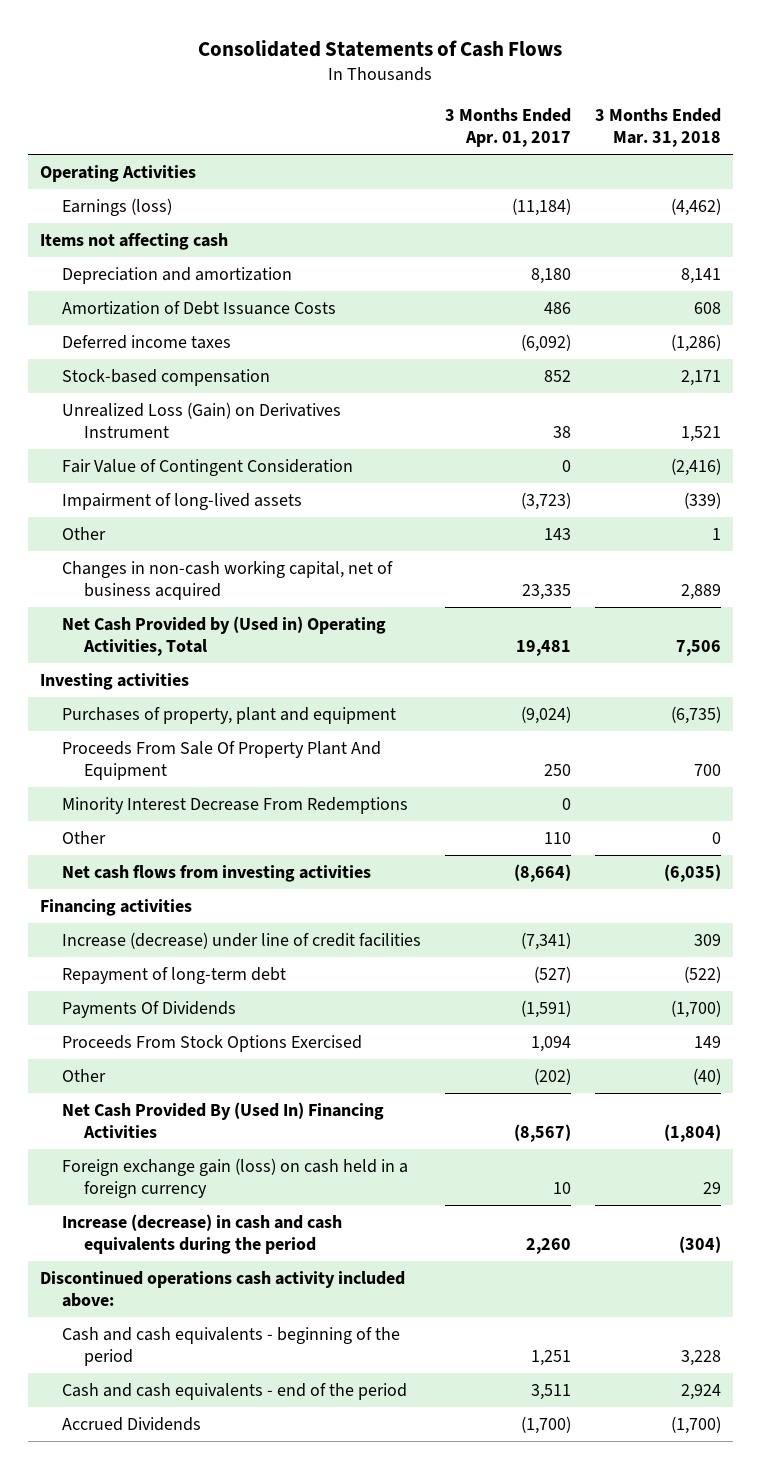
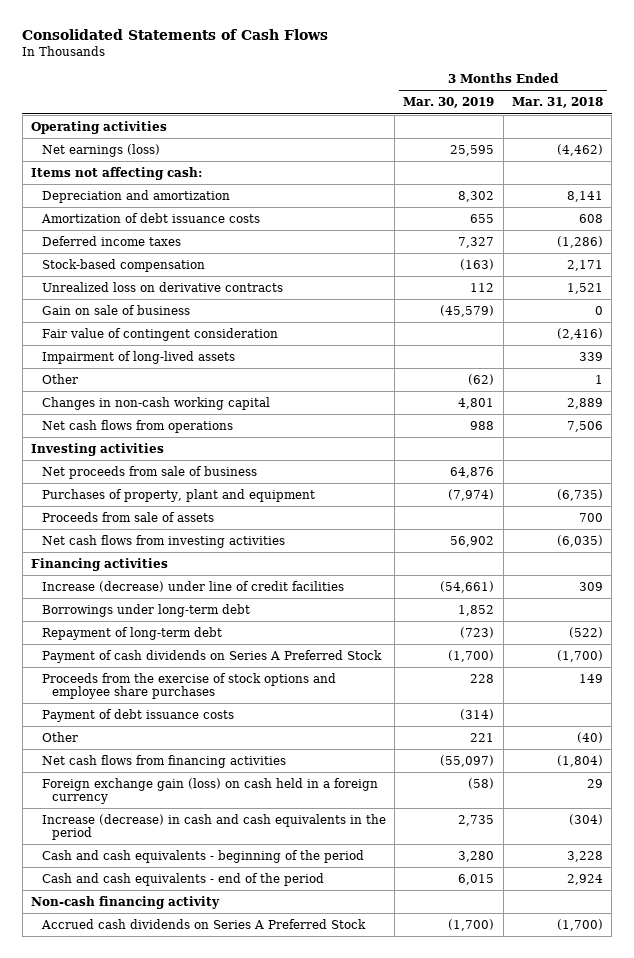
- | 3 Months Ended Apr. 01, 2017 | 3 Months Ended Mar. 31, 2018
+ | 3 Months Ended Mar. 30, 2019 | 3 Months Ended Mar. 31, 2018
- Operating Activities
- Earnings (loss) | (11,184) | (4,462)
- Items not affecting cash
+ Operating activities
+ Net earnings (loss) | 25,595 | (4,462)
+ Items not affecting cash:
- Amortization of Debt Issuance Costs | 486 | 608
+ Amortization of debt issuance costs | 655 | 608
- Unrealized Loss (Gain) on Derivatives Instrument | 38 | 1,521
- Fair Value of Contingent Consideration | 0 | (2,416)
- Impairment of long-lived assets | (3,723) | (339)
+ Unrealized loss on derivative contracts | 112 | 1,521
+ Gain on sale of business | (45,579) | 0
+ Fair value of contingent consideration | | (2,416)
+ Impairment of long-lived assets | | 339
- Changes in non-cash working capital, net of business acquired | 23,335 | 2,889
- Net Cash Provided by (Used in) Operating Activities, Total | 19,481 | 7,506
+ Changes in non-cash working capital | 4,801 | 2,889
+ Net cash flows from operations | 988 | 7,506
+ Net proceeds from sale of business | 64,876 |
- Proceeds From Sale Of Property Plant And Equipment | 250 | 700
- Minority Interest Decrease From Redemptions | 0 |
- Other | 110 | 0
+ Proceeds from sale of assets | | 700
+ Borrowings under long-term debt | 1,852 |
- Payments Of Dividends | (1,591) | (1,700)
- Proceeds From Stock Options Exercised | 1,094 | 149
+ Payment of cash dividends on Series A Preferred Stock | (1,700) | (1,700)
+ Proceeds from the exercise of stock options and employee share purchases | 228 | 149
+ Payment of debt issuance costs | (314) |
- Net Cash Provided By (Used In) Financing Activities | (8,567) | (1,804)
+ Net cash flows from financing activities | (55,097) | (1,804)
- Increase (decrease) in cash and cash equivalents during the period | 2,260 | (304)
- Discontinued operations cash activity included above:
+ Increase (decrease) in cash and cash equivalents in the period | 2,735 | (304)
- Accrued Dividends | (1,700) | (1,700)
+ Non-cash financing activity
+ Accrued cash dividends on Series A Preferred Stock | (1,700) | (1,700)

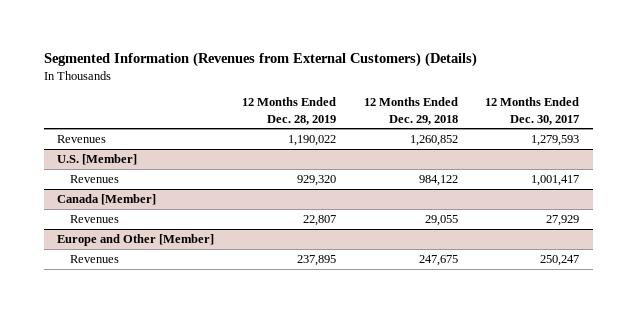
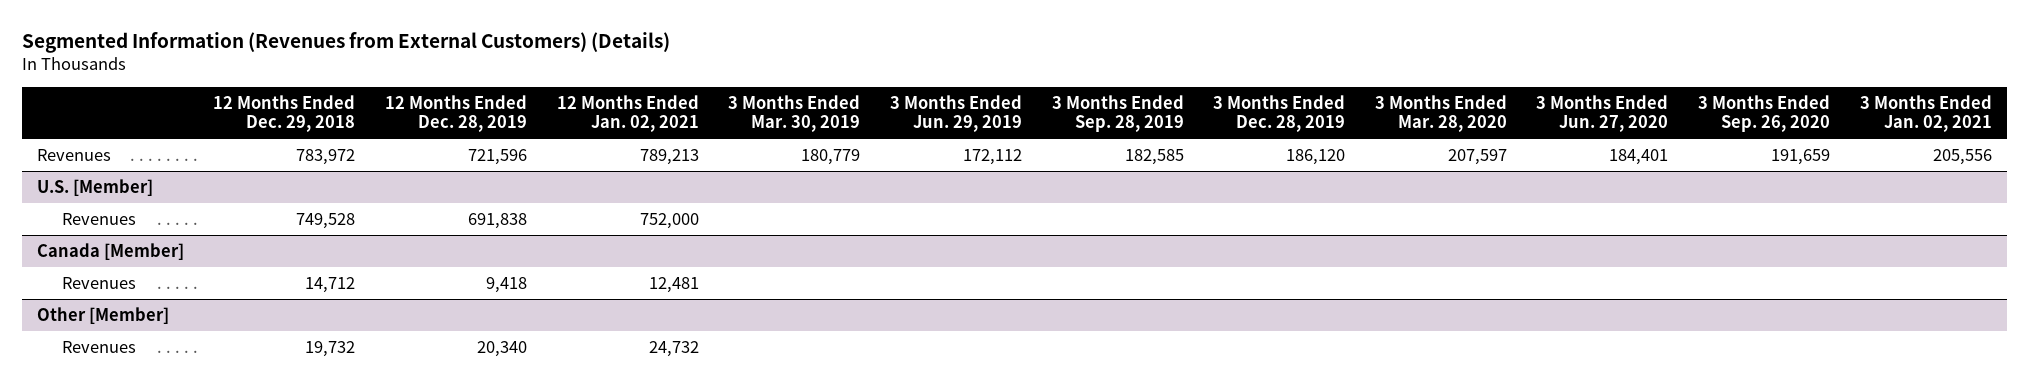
- | 12 Months Ended Dec. 28, 2019 | 12 Months Ended Dec. 29, 2018 | 12 Months Ended Dec. 30, 2017
+ | 12 Months Ended Dec. 29, 2018 | 12 Months Ended Dec. 28, 2019 | 12 Months Ended Jan. 02, 2021 | 3 Months Ended Mar. 30, 2019 | 3 Months Ended Jun. 29, 2019 | 3 Months Ended Sep. 28, 2019 | 3 Months Ended Dec. 28, 2019 | 3 Months Ended Mar. 28, 2020 | 3 Months Ended Jun. 27, 2020 | 3 Months Ended Sep. 26, 2020 | 3 Months Ended Jan. 02, 2021
- Revenues | 1,190,022 | 1,260,852 | 1,279,593
+ Revenues | 783,972 | 721,596 | 789,213 | 180,779 | 172,112 | 182,585 | 186,120 | 207,597 | 184,401 | 191,659 | 205,556
@ U.S. [Member]
- Revenues | 929,320 | 984,122 | 1,001,417
+ Revenues | 749,528 | 691,838 | 752,000 | | | | | | | |
@ Canada [Member]
- Revenues | 22,807 | 29,055 | 27,929
- Europe and Other [Member]
- Revenues | 237,895 | 247,675 | 250,247
@ Canada [Member]
+ Revenues | 14,712 | 9,418 | 12,481 | | | | | | | |
+ Other [Member]
+ Revenues | 19,732 | 20,340 | 24,732 | | | | | | | |

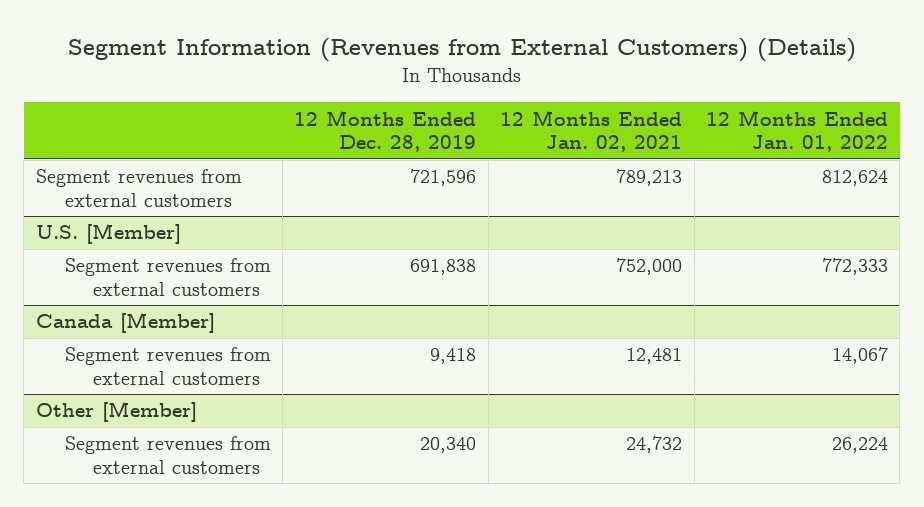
- Segmented Information (Revenues from External Customers) (Details)
+ Segment Information (Revenues from External Customers) (Details)
- | 12 Months Ended Dec. 29, 2018 | 12 Months Ended Dec. 28, 2019 | 12 Months Ended Jan. 02, 2021 | 3 Months Ended Mar. 30, 2019 | 3 Months Ended Jun. 29, 2019 | 3 Months Ended Sep. 28, 2019 | 3 Months Ended Dec. 28, 2019 | 3 Months Ended Mar. 28, 2020 | 3 Months Ended Jun. 27, 2020 | 3 Months Ended Sep. 26, 2020 | 3 Months Ended Jan. 02, 2021
+ | 12 Months Ended Dec. 28, 2019 | 12 Months Ended Jan. 02, 2021 | 12 Months Ended Jan. 01, 2022
- Revenues | 783,972 | 721,596 | 789,213 | 180,779 | 172,112 | 182,585 | 186,120 | 207,597 | 184,401 | 191,659 | 205,556
+ Segment revenues from external customers | 721,596 | 789,213 | 812,624
@ U.S. [Member]
- Revenues | 749,528 | 691,838 | 752,000 | | | | | | | |
+ Segment revenues from external customers | 691,838 | 752,000 | 772,333
@ Canada [Member]
- Revenues | 14,712 | 9,418 | 12,481 | | | | | | | |
+ Segment revenues from external customers | 9,418 | 12,481 | 14,067
@ Other [Member]
- Revenues | 19,732 | 20,340 | 24,732 | | | | | | | |
+ Segment revenues from external customers | 20,340 | 24,732 | 26,224

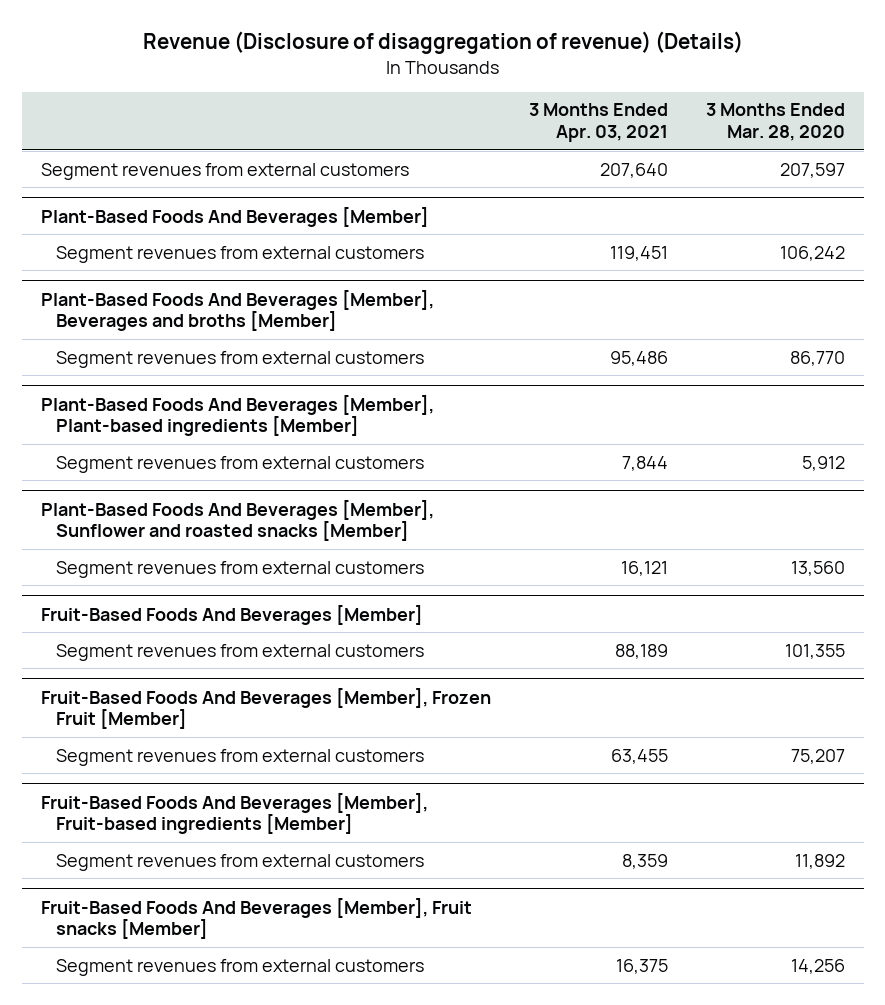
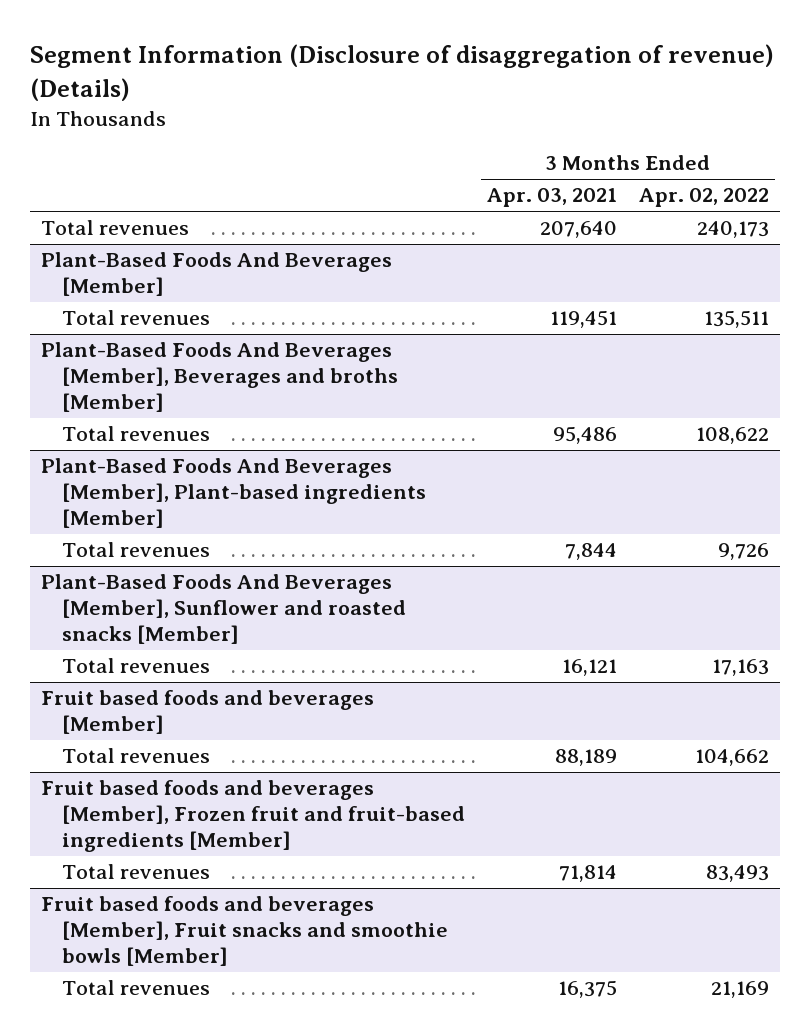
- Revenue (Disclosure of disaggregation of revenue) (Details)
+ Segment Information (Disclosure of disaggregation of revenue) (Details)
- | 3 Months Ended Apr. 03, 2021 | 3 Months Ended Mar. 28, 2020
+ | 3 Months Ended Apr. 03, 2021 | 3 Months Ended Apr. 02, 2022
- Segment revenues from external customers | 207,640 | 207,597
+ Total revenues | 207,640 | 240,173
@ Plant-Based Foods And Beverages [Member]
- Segment revenues from external customers | 119,451 | 106,242
+ Total revenues | 119,451 | 135,511
@ Plant-Based Foods And Beverages [Member], Beverages and broths [Member]
- Segment revenues from external customers | 95,486 | 86,770
+ Total revenues | 95,486 | 108,622
@ Plant-Based Foods And Beverages [Member], Plant-based ingredients [Member]
- Segment revenues from external customers | 7,844 | 5,912
+ Total revenues | 7,844 | 9,726
@ Plant-Based Foods And Beverages [Member], Sunflower and roasted snacks [Member]
- Segment revenues from external customers | 16,121 | 13,560
- Fruit-Based Foods And Beverages [Member]
- Segment revenues from external customers | 88,189 | 101,355
- Fruit-Based Foods And Beverages [Member], Frozen Fruit [Member]
- Segment revenues from external customers | 63,455 | 75,207
- Fruit-Based Foods And Beverages [Member], Fruit-based ingredients [Member]
- Segment revenues from external customers | 8,359 | 11,892
- Fruit-Based Foods And Beverages [Member], Fruit snacks [Member]
- Segment revenues from external customers | 16,375 | 14,256
@ Plant-Based Foods And Beverages [Member], Sunflower and roasted snacks [Member]
+ Total revenues | 16,121 | 17,163
+ Fruit based foods and beverages [Member]
+ Total revenues | 88,189 | 104,662
+ Fruit based foods and beverages [Member], Frozen fruit and fruit-based ingredients [Member]
+ Total revenues | 71,814 | 83,493
+ Fruit based foods and beverages [Member], Fruit snacks and smoothie bowls [Member]
+ Total revenues | 16,375 | 21,169

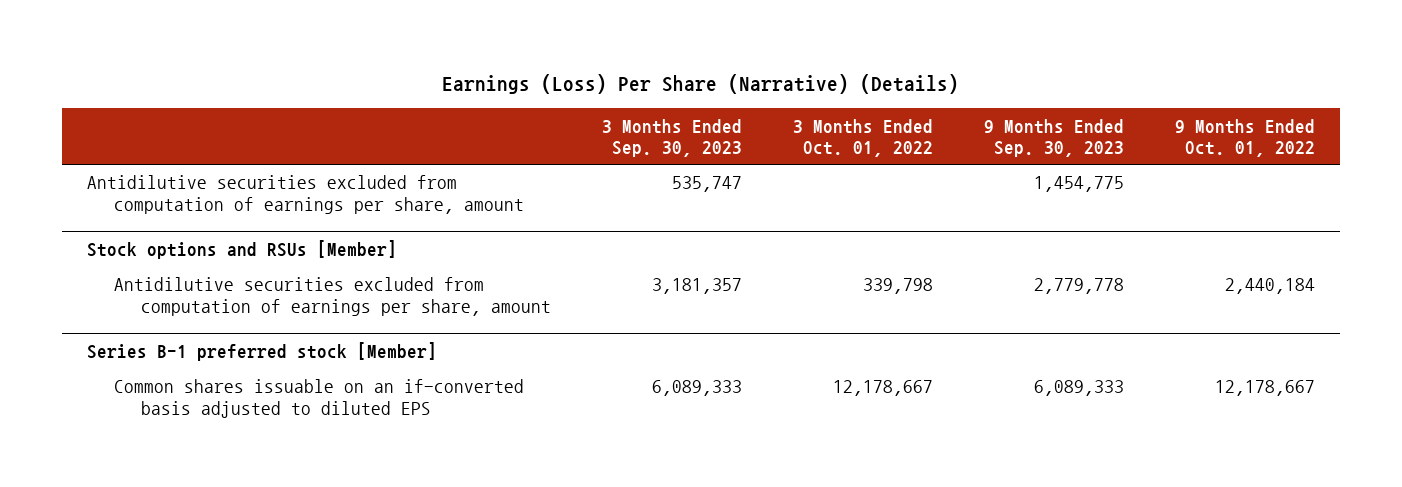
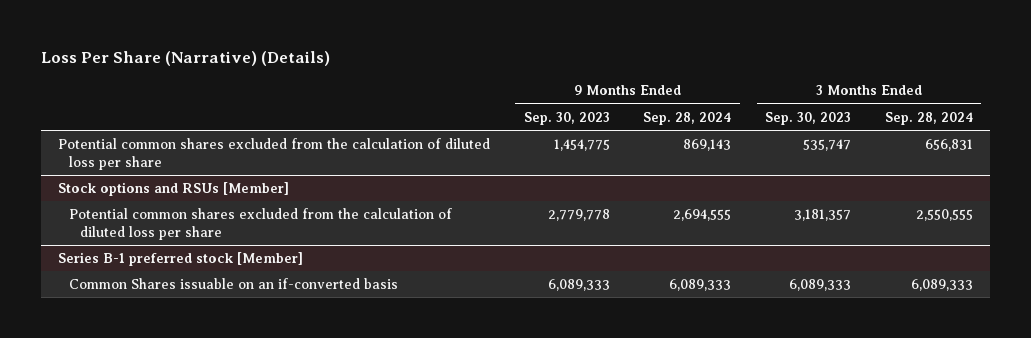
- Earnings (Loss) Per Share (Narrative) (Details)
+ Loss Per Share (Narrative) (Details)
- | 3 Months Ended Sep. 30, 2023 | 3 Months Ended Oct. 01, 2022 | 9 Months Ended Sep. 30, 2023 | 9 Months Ended Oct. 01, 2022
+ | 9 Months Ended Sep. 30, 2023 | 9 Months Ended Sep. 28, 2024 | 3 Months Ended Sep. 30, 2023 | 3 Months Ended Sep. 28, 2024
- Antidilutive securities excluded from computation of earnings per share, amount | 535,747 | | 1,454,775 |
+ Potential common shares excluded from the calculation of diluted loss per share | 1,454,775 | 869,143 | 535,747 | 656,831
@ Stock options and RSUs [Member]
- Antidilutive securities excluded from computation of earnings per share, amount | 3,181,357 | 339,798 | 2,779,778 | 2,440,184
+ Potential common shares excluded from the calculation of diluted loss per share | 2,779,778 | 2,694,555 | 3,181,357 | 2,550,555
@ Series B-1 preferred stock [Member]
- Common shares issuable on an if-converted basis adjusted to diluted EPS | 6,089,333 | 12,178,667 | 6,089,333 | 12,178,667
+ Common Shares issuable on an if-converted basis | 6,089,333 | 6,089,333 | 6,089,333 | 6,089,333

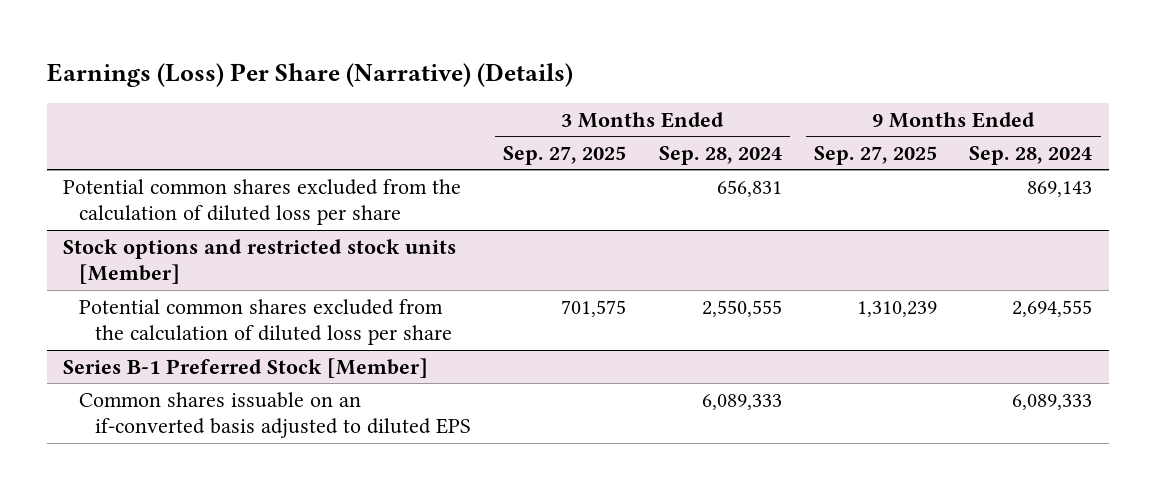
- Loss Per Share (Narrative) (Details)
+ Earnings (Loss) Per Share (Narrative) (Details)
- | 9 Months Ended Sep. 30, 2023 | 9 Months Ended Sep. 28, 2024 | 3 Months Ended Sep. 30, 2023 | 3 Months Ended Sep. 28, 2024
+ | 3 Months Ended Sep. 27, 2025 | 3 Months Ended Sep. 28, 2024 | 9 Months Ended Sep. 27, 2025 | 9 Months Ended Sep. 28, 2024
- Stock options and RSUs [Member]
+ Stock options and restricted stock units [Member]
- Series B-1 preferred stock [Member]
- Common Shares issuable on an if-converted basis | 6,089,333 | 6,089,333 | 6,089,333 | 6,089,333
+ Series B-1 Preferred Stock [Member]
+ Common shares issuable on an if-converted basis adjusted to diluted EPS | | 6,089,333 | | 6,089,333

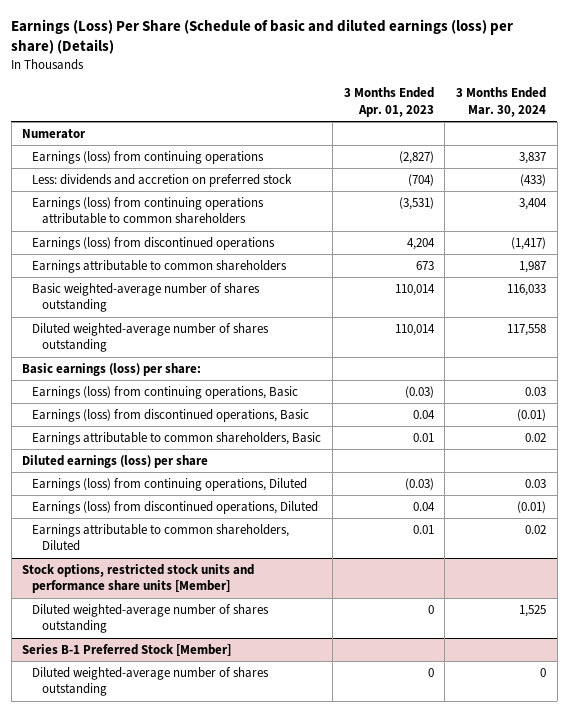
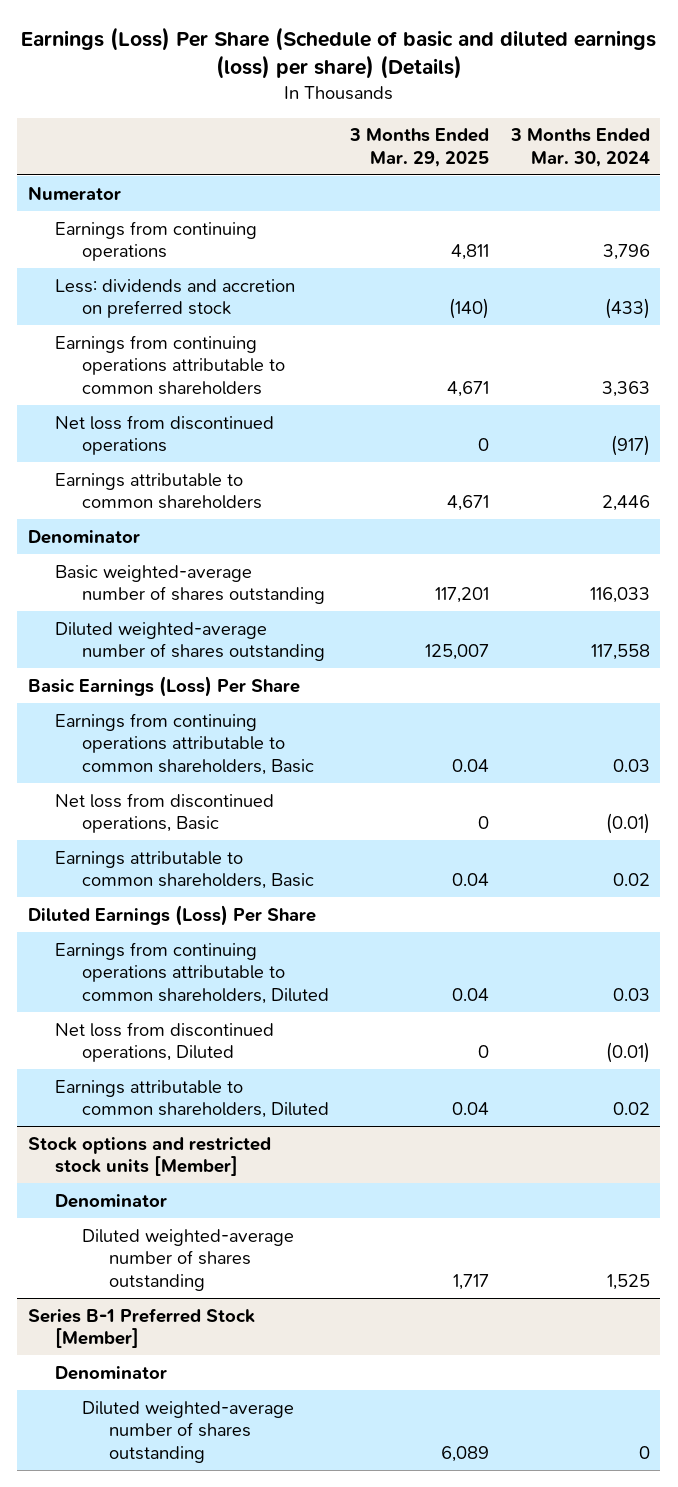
- | 3 Months Ended Apr. 01, 2023 | 3 Months Ended Mar. 30, 2024
+ | 3 Months Ended Mar. 29, 2025 | 3 Months Ended Mar. 30, 2024
- Earnings (loss) from continuing operations | (2,827) | 3,837
+ Earnings from continuing operations | 4,811 | 3,796
- Earnings (loss) from continuing operations attributable to common shareholders | (3,531) | 3,404
- Earnings (loss) from discontinued operations | 4,204 | (1,417)
- Earnings attributable to common shareholders | 673 | 1,987
+ Earnings from continuing operations attributable to common shareholders | 4,671 | 3,363
+ Net loss from discontinued operations | 0 | (917)
+ Earnings attributable to common shareholders | 4,671 | 2,446
+ Denominator
- Basic earnings (loss) per share:
- Earnings (loss) from continuing operations, Basic | (0.03) | 0.03
- Earnings (loss) from discontinued operations, Basic | 0.04 | (0.01)
+ Basic Earnings (Loss) Per Share
+ Earnings from continuing operations attributable to common shareholders, Basic | 0.04 | 0.03
+ Net loss from discontinued operations, Basic | 0 | (0.01)
- Diluted earnings (loss) per share
- Earnings (loss) from continuing operations, Diluted | (0.03) | 0.03
- Earnings (loss) from discontinued operations, Diluted | 0.04 | (0.01)
+ Diluted Earnings (Loss) Per Share
+ Earnings from continuing operations attributable to common shareholders, Diluted | 0.04 | 0.03
+ Net loss from discontinued operations, Diluted | 0 | (0.01)
- Stock options, restricted stock units and performance share units [Member]
+ Stock options and restricted stock units [Member]
+ Denominator
@ Series B-1 Preferred Stock [Member]
+ Denominator

